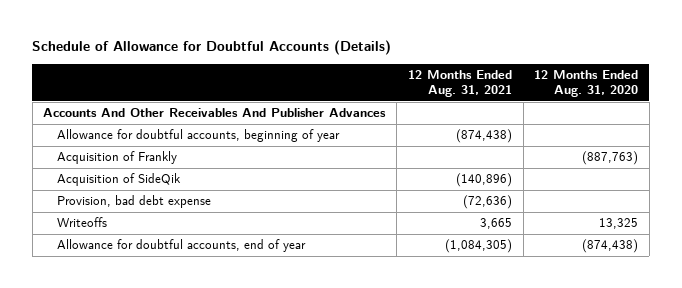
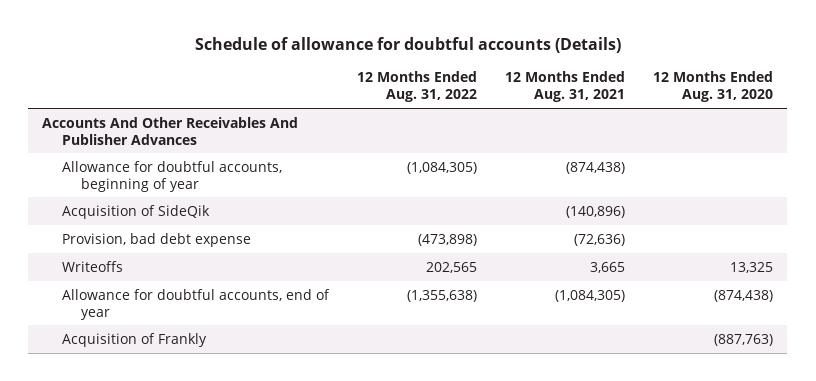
- Schedule of Allowance for Doubtful Accounts (Details)
+ Schedule of allowance for doubtful accounts (Details)
- | 12 Months Ended Aug. 31, 2021 | 12 Months Ended Aug. 31, 2020
+ | 12 Months Ended Aug. 31, 2022 | 12 Months Ended Aug. 31, 2021 | 12 Months Ended Aug. 31, 2020
moved down: Acquisition of Frankly | | | (887,763)

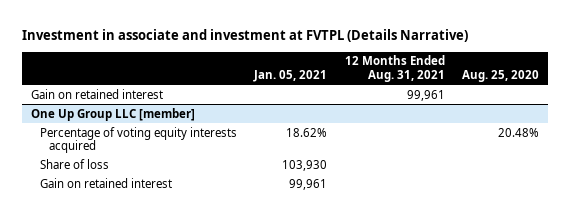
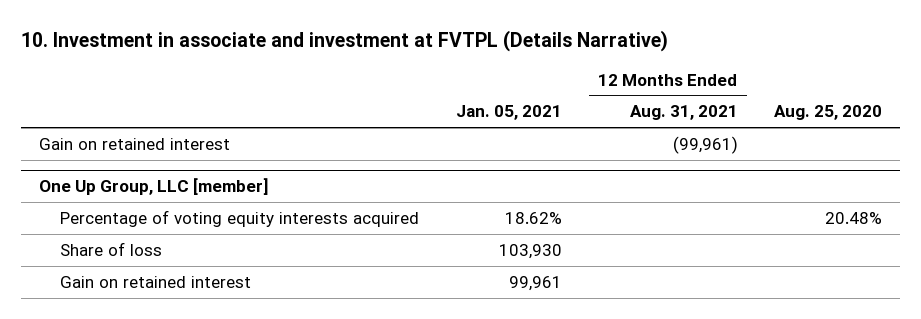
- Investment in associate and investment at FVTPL (Details Narrative)
+ 10. Investment in associate and investment at FVTPL (Details Narrative)
- Gain on retained interest | | 99,961 |
- One Up Group LLC [member]
+ Gain on retained interest | | (99,961) |
+ One Up Group, LLC [member]

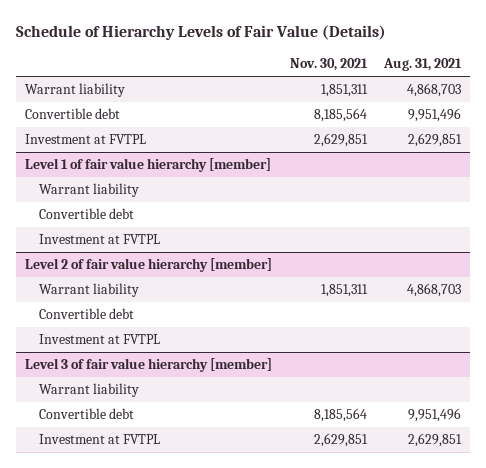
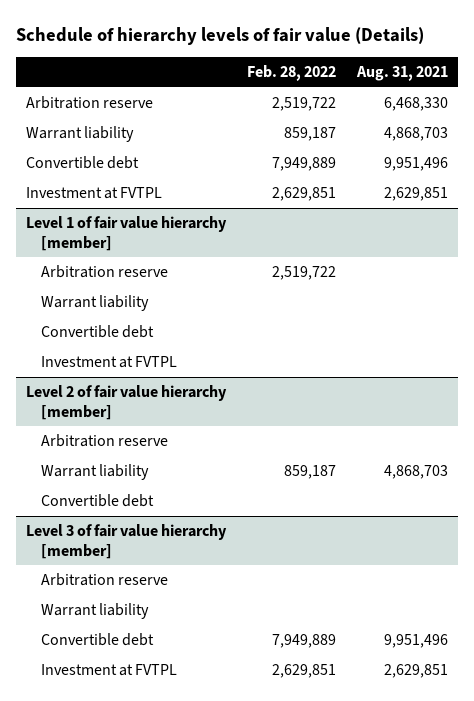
- Schedule of Hierarchy Levels of Fair Value (Details)
+ Schedule of hierarchy levels of fair value (Details)
- | Nov. 30, 2021 | Aug. 31, 2021
+ | Feb. 28, 2022 | Aug. 31, 2021
+ Arbitration reserve | 2,519,722 | 6,468,330
@ Level 1 of fair value hierarchy [member]
+ Arbitration reserve | 2,519,722 |
@ Level 2 of fair value hierarchy [member]
+ Arbitration reserve
- Investment at FVTPL
@ Level 3 of fair value hierarchy [member]
+ Arbitration reserve

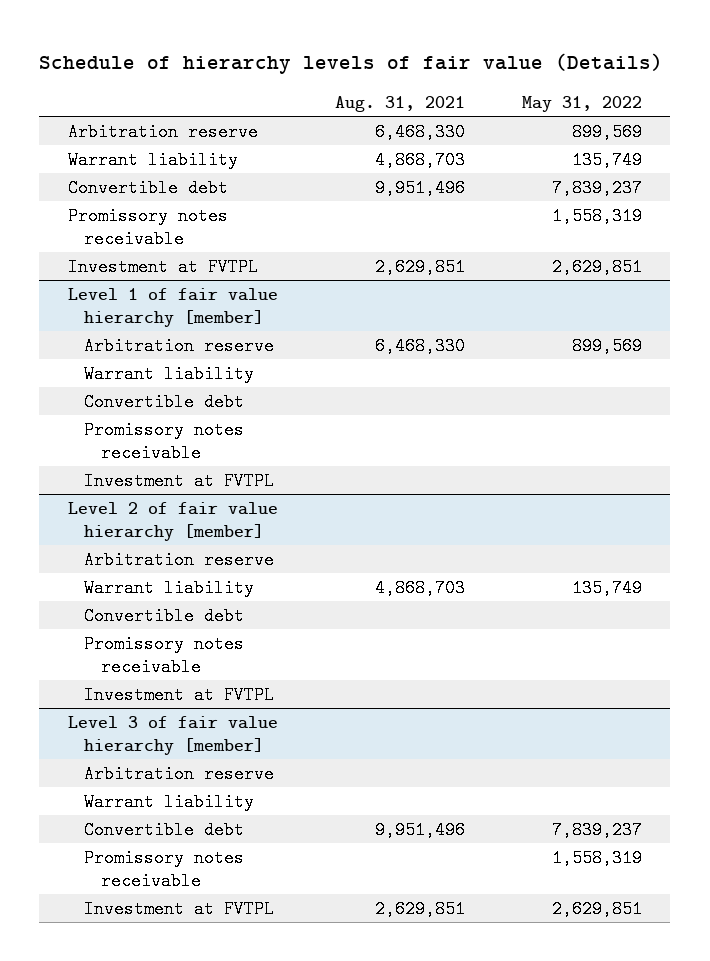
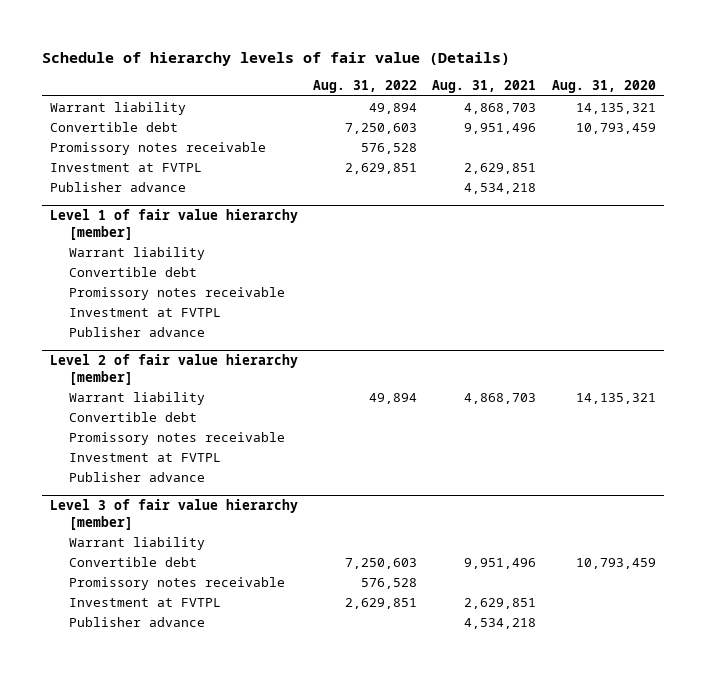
- | Aug. 31, 2021 | May 31, 2022
+ | Aug. 31, 2022 | Aug. 31, 2021 | Aug. 31, 2020
- Arbitration reserve | 6,468,330 | 899,569
+ Publisher advance | | 4,534,218 |
@ Level 1 of fair value hierarchy [member]
- Arbitration reserve | 6,468,330 | 899,569
+ Publisher advance
@ Level 2 of fair value hierarchy [member]
- Arbitration reserve
+ Publisher advance
@ Level 3 of fair value hierarchy [member]
- Arbitration reserve
+ Publisher advance | | 4,534,218 |

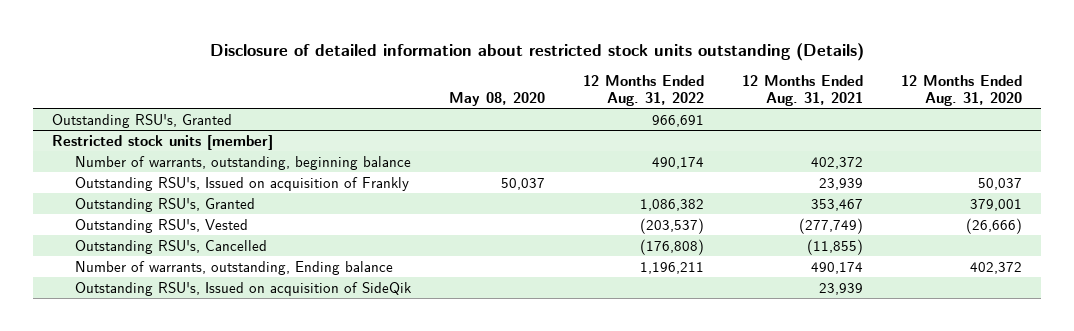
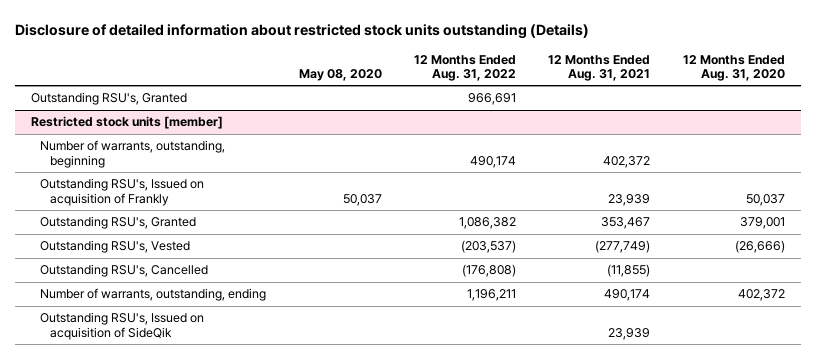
@ Restricted stock units [member]
- Number of warrants, outstanding, beginning balance | | 490,174 | 402,372 |
+ Number of warrants, outstanding, beginning | | 490,174 | 402,372 |
- Number of warrants, outstanding, Ending balance | | 1,196,211 | 490,174 | 402,372
+ Number of warrants, outstanding, ending | | 1,196,211 | 490,174 | 402,372

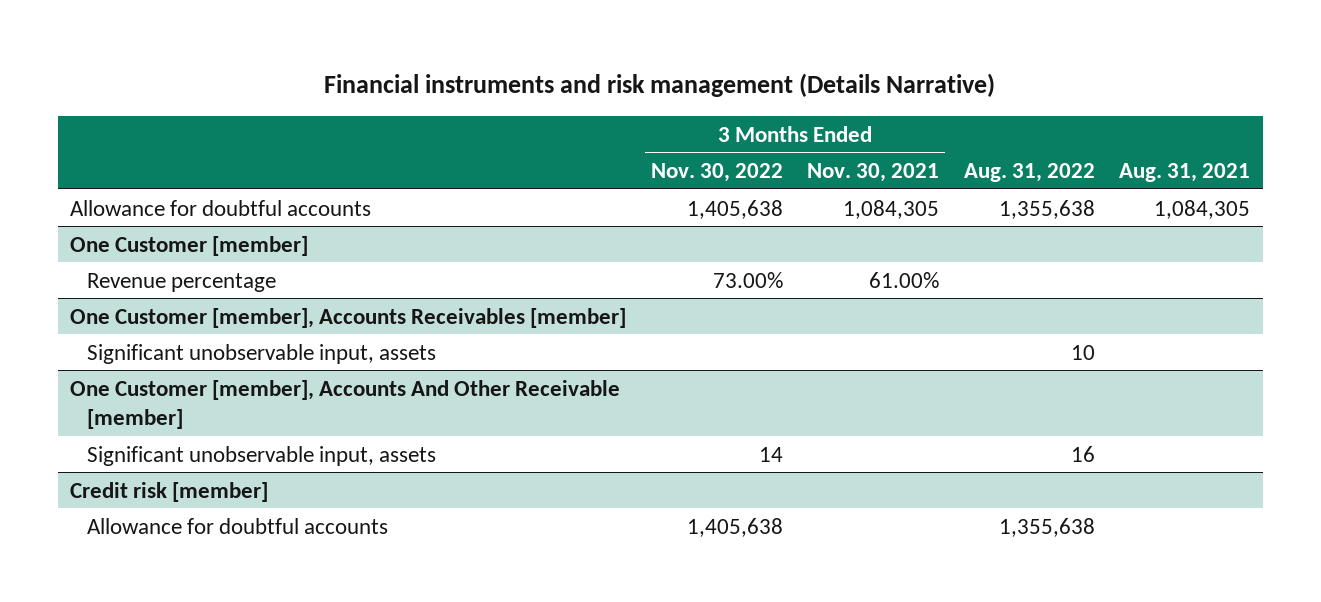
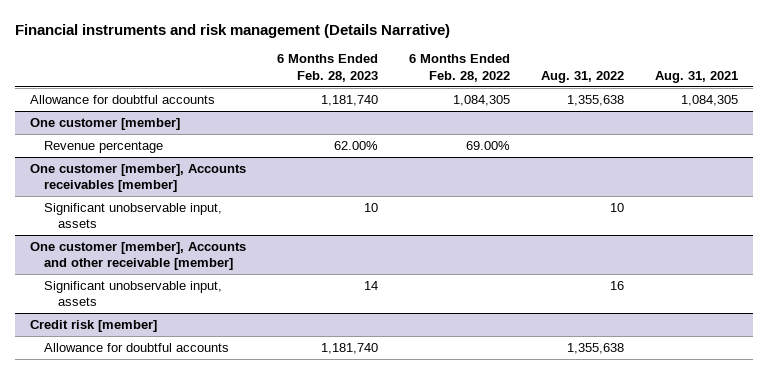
- | 3 Months Ended Nov. 30, 2022 | 3 Months Ended Nov. 30, 2021 | Aug. 31, 2022 | Aug. 31, 2021
+ | 6 Months Ended Feb. 28, 2023 | 6 Months Ended Feb. 28, 2022 | Aug. 31, 2022 | Aug. 31, 2021
- One Customer [member]
+ One customer [member]
- One Customer [member], Accounts Receivables [member]
+ One customer [member], Accounts receivables [member]
- One Customer [member], Accounts And Other Receivable [member]
+ One customer [member], Accounts and other receivable [member]

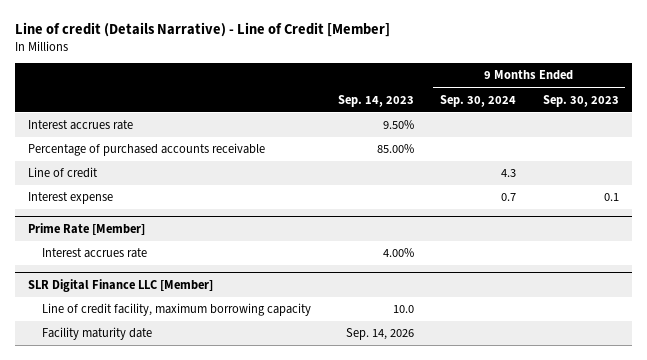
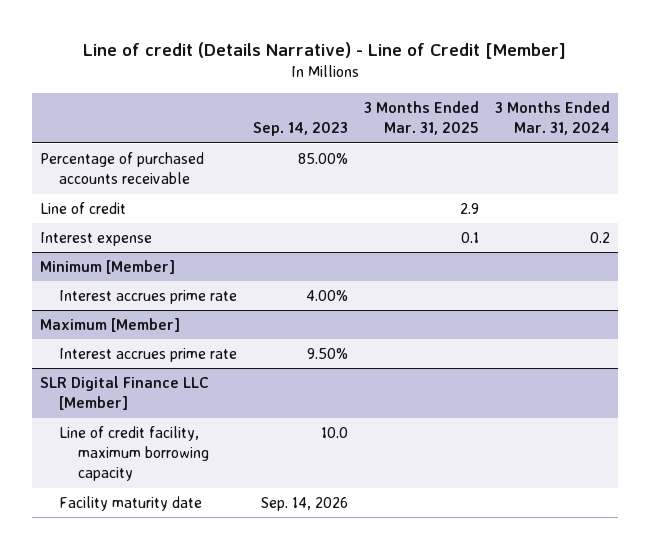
- | Sep. 14, 2023 | 9 Months Ended Sep. 30, 2024 | 9 Months Ended Sep. 30, 2023
+ | Sep. 14, 2023 | 3 Months Ended Mar. 31, 2025 | 3 Months Ended Mar. 31, 2024
- Interest accrues rate | 9.50% | |
- Prime Rate [Member]
- Interest accrues rate | 4.00% | |
+ Minimum [Member]
+ Interest accrues prime rate | 4.00% | |
+ Maximum [Member]
+ Interest accrues prime rate | 9.50% | |

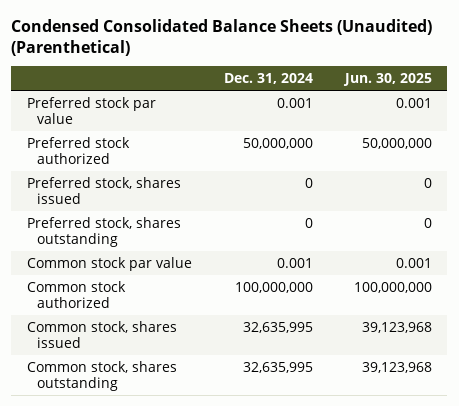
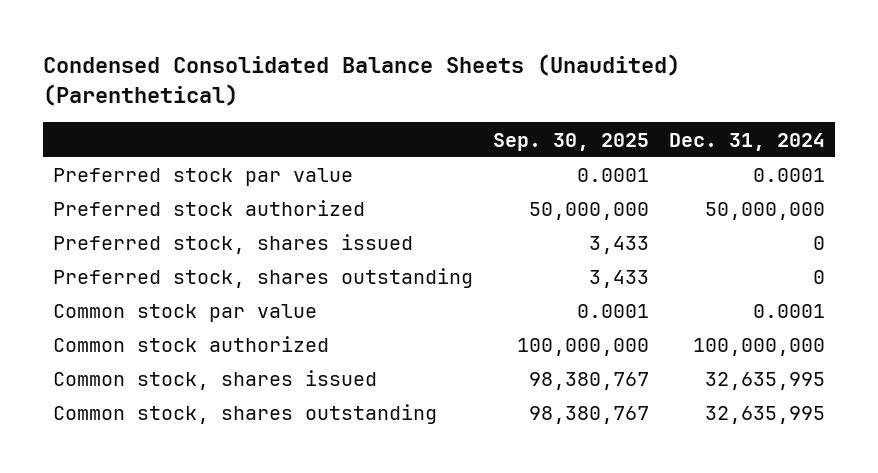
- | Dec. 31, 2024 | Jun. 30, 2025
+ | Sep. 30, 2025 | Dec. 31, 2024
- Preferred stock par value | 0.001 | 0.001
+ Preferred stock par value | 0.0001 | 0.0001
- Common stock par value | 0.001 | 0.001
+ Common stock par value | 0.0001 | 0.0001

